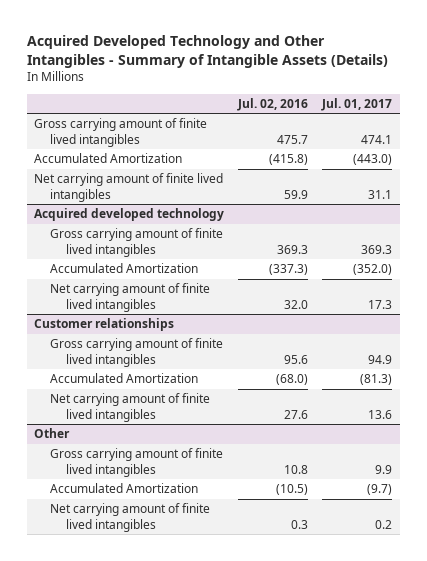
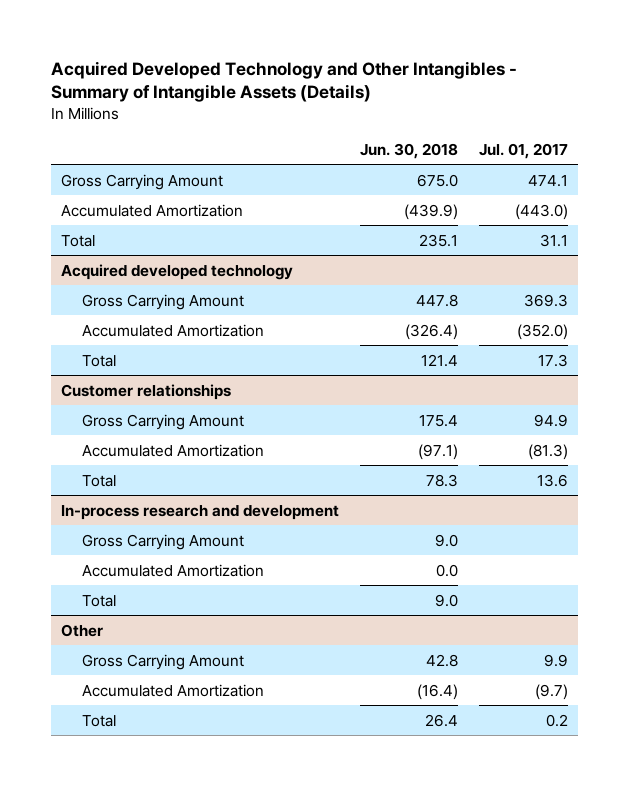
- | Jul. 02, 2016 | Jul. 01, 2017
+ | Jun. 30, 2018 | Jul. 01, 2017
- Gross carrying amount of finite lived intangibles | 475.7 | 474.1
+ Gross Carrying Amount | 675.0 | 474.1
- Net carrying amount of finite lived intangibles | 59.9 | 31.1
+ Total | 235.1 | 31.1
@ Acquired developed technology
- Gross carrying amount of finite lived intangibles | 369.3 | 369.3
+ Gross Carrying Amount | 447.8 | 369.3
- Net carrying amount of finite lived intangibles | 32.0 | 17.3
+ Total | 121.4 | 17.3
@ Customer relationships
- Gross carrying amount of finite lived intangibles | 95.6 | 94.9
+ Gross Carrying Amount | 175.4 | 94.9
- Net carrying amount of finite lived intangibles | 27.6 | 13.6
+ Total | 78.3 | 13.6
+ In-process research and development
+ Gross Carrying Amount | 9.0 |
+ Accumulated Amortization | 0.0 |
+ Total | 9.0 |
@ Other
- Gross carrying amount of finite lived intangibles | 10.8 | 9.9
+ Gross Carrying Amount | 42.8 | 9.9
- Net carrying amount of finite lived intangibles | 0.3 | 0.2
+ Total | 26.4 | 0.2

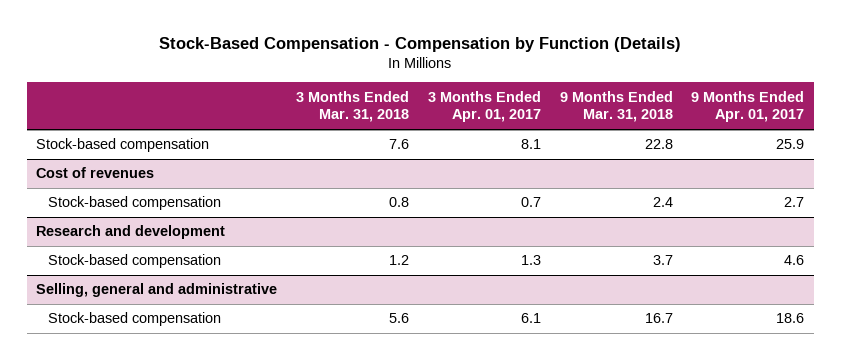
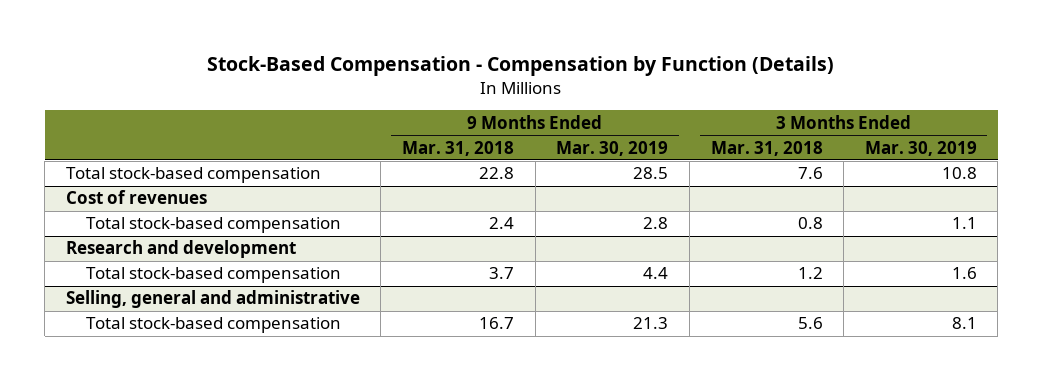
- | 3 Months Ended Mar. 31, 2018 | 3 Months Ended Apr. 01, 2017 | 9 Months Ended Mar. 31, 2018 | 9 Months Ended Apr. 01, 2017
+ | 9 Months Ended Mar. 31, 2018 | 9 Months Ended Mar. 30, 2019 | 3 Months Ended Mar. 31, 2018 | 3 Months Ended Mar. 30, 2019
- Stock-based compensation | 7.6 | 8.1 | 22.8 | 25.9
+ Total stock-based compensation | 22.8 | 28.5 | 7.6 | 10.8
@ Cost of revenues
- Stock-based compensation | 0.8 | 0.7 | 2.4 | 2.7
+ Total stock-based compensation | 2.4 | 2.8 | 0.8 | 1.1
@ Research and development
- Stock-based compensation | 1.2 | 1.3 | 3.7 | 4.6
+ Total stock-based compensation | 3.7 | 4.4 | 1.2 | 1.6
@ Selling, general and administrative
- Stock-based compensation | 5.6 | 6.1 | 16.7 | 18.6
+ Total stock-based compensation | 16.7 | 21.3 | 5.6 | 8.1

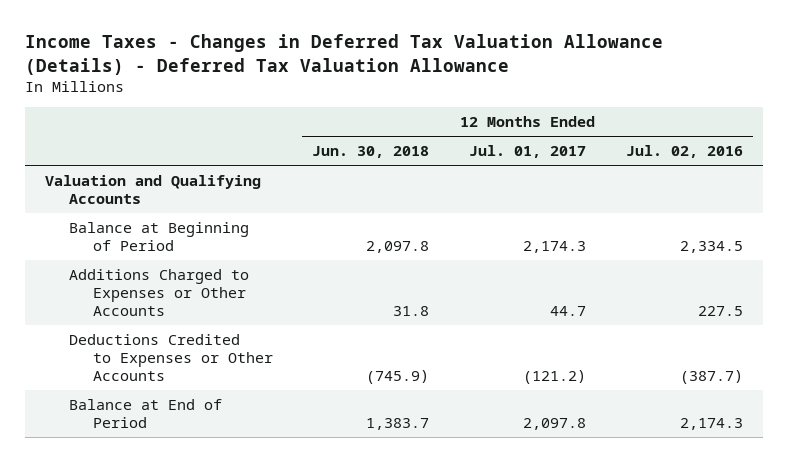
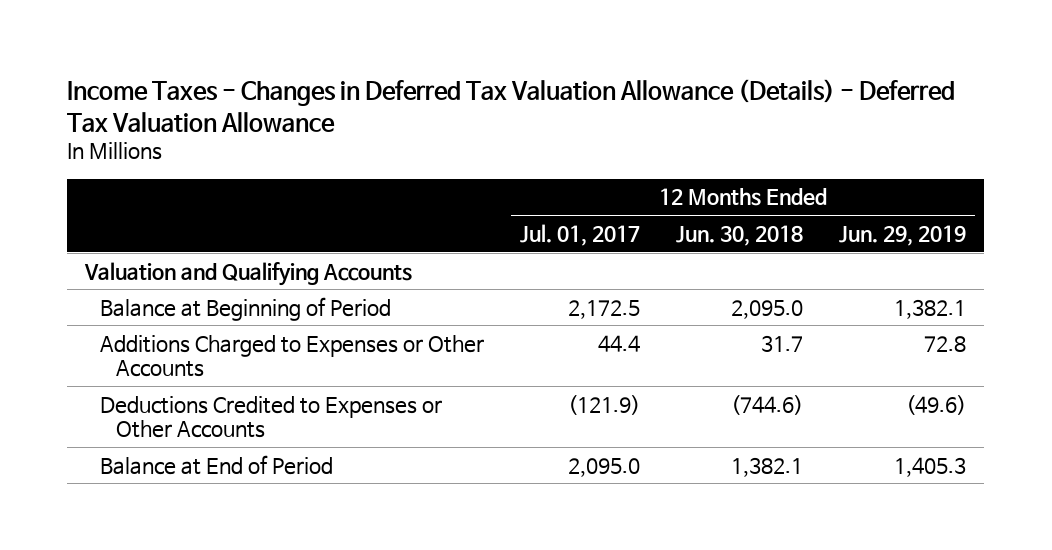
- | 12 Months Ended Jun. 30, 2018 | 12 Months Ended Jul. 01, 2017 | 12 Months Ended Jul. 02, 2016
+ | 12 Months Ended Jul. 01, 2017 | 12 Months Ended Jun. 30, 2018 | 12 Months Ended Jun. 29, 2019
- Balance at Beginning of Period | 2,097.8 | 2,174.3 | 2,334.5
- Additions Charged to Expenses or Other Accounts | 31.8 | 44.7 | 227.5
- Deductions Credited to Expenses or Other Accounts | (745.9) | (121.2) | (387.7)
- Balance at End of Period | 1,383.7 | 2,097.8 | 2,174.3
+ Balance at Beginning of Period | 2,172.5 | 2,095.0 | 1,382.1
+ Additions Charged to Expenses or Other Accounts | 44.4 | 31.7 | 72.8
+ Deductions Credited to Expenses or Other Accounts | (121.9) | (744.6) | (49.6)
+ Balance at End of Period | 2,095.0 | 1,382.1 | 1,405.3

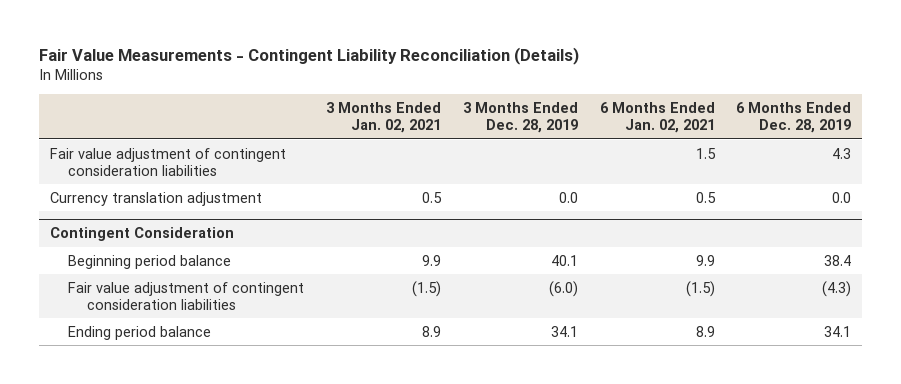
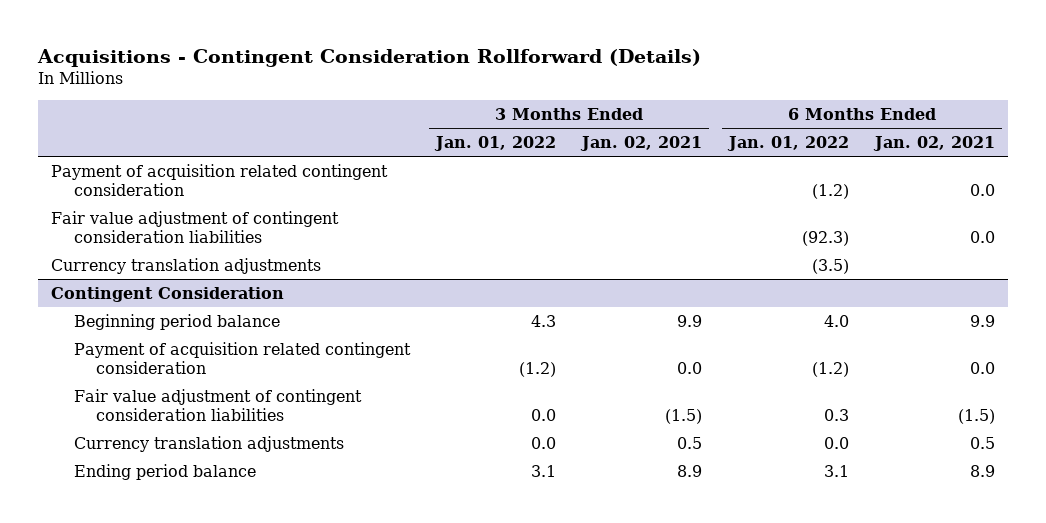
- Fair Value Measurements - Contingent Liability Reconciliation (Details)
+ Acquisitions - Contingent Consideration Rollforward (Details)
- | 3 Months Ended Jan. 02, 2021 | 3 Months Ended Dec. 28, 2019 | 6 Months Ended Jan. 02, 2021 | 6 Months Ended Dec. 28, 2019
+ | 3 Months Ended Jan. 01, 2022 | 3 Months Ended Jan. 02, 2021 | 6 Months Ended Jan. 01, 2022 | 6 Months Ended Jan. 02, 2021
- Fair value adjustment of contingent consideration liabilities | | | 1.5 | 4.3
- Currency translation adjustment | 0.5 | 0.0 | 0.5 | 0.0
+ Payment of acquisition related contingent consideration | | | (1.2) | 0.0
+ Fair value adjustment of contingent consideration liabilities | | | (92.3) | 0.0
+ Currency translation adjustments | | | (3.5) |
@ Contingent Consideration
+ Payment of acquisition related contingent consideration | (1.2) | 0.0 | (1.2) | 0.0
+ Currency translation adjustments | 0.0 | 0.5 | 0.0 | 0.5

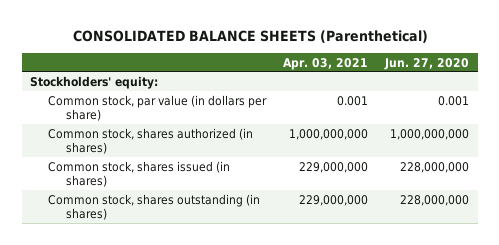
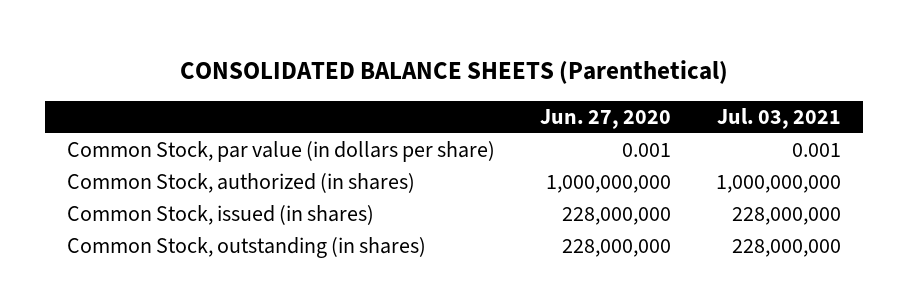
- | Apr. 03, 2021 | Jun. 27, 2020
+ | Jun. 27, 2020 | Jul. 03, 2021
- Stockholders' equity:
- Common stock, par value (in dollars per share) | 0.001 | 0.001
- Common stock, shares authorized (in shares) | 1,000,000,000 | 1,000,000,000
- Common stock, shares issued (in shares) | 229,000,000 | 228,000,000
- Common stock, shares outstanding (in shares) | 229,000,000 | 228,000,000
+ Common Stock, par value (in dollars per share) | 0.001 | 0.001
+ Common Stock, authorized (in shares) | 1,000,000,000 | 1,000,000,000
+ Common Stock, issued (in shares) | 228,000,000 | 228,000,000
+ Common Stock, outstanding (in shares) | 228,000,000 | 228,000,000

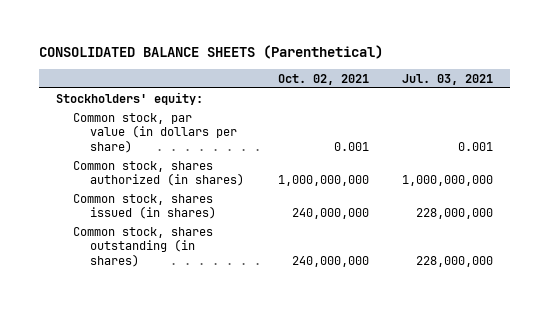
- | Jun. 27, 2020 | Jul. 03, 2021
+ | Oct. 02, 2021 | Jul. 03, 2021
- Common Stock, par value (in dollars per share) | 0.001 | 0.001
- Common Stock, authorized (in shares) | 1,000,000,000 | 1,000,000,000
- Common Stock, issued (in shares) | 228,000,000 | 228,000,000
- Common Stock, outstanding (in shares) | 228,000,000 | 228,000,000
+ Stockholders' equity:
+ Common stock, par value (in dollars per share) | 0.001 | 0.001
+ Common stock, shares authorized (in shares) | 1,000,000,000 | 1,000,000,000
+ Common stock, shares issued (in shares) | 240,000,000 | 228,000,000
+ Common stock, shares outstanding (in shares) | 240,000,000 | 228,000,000

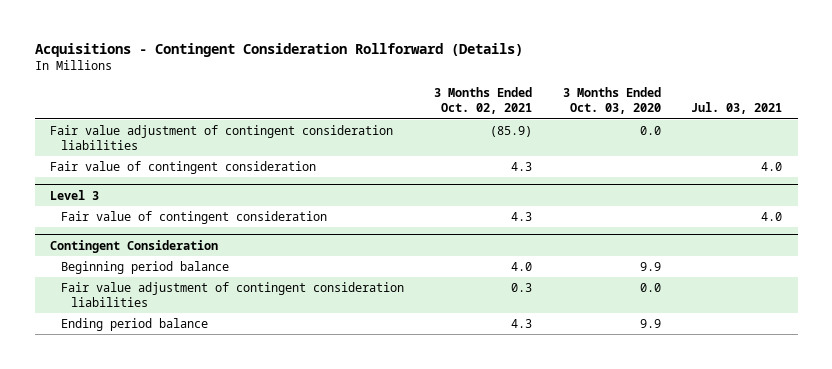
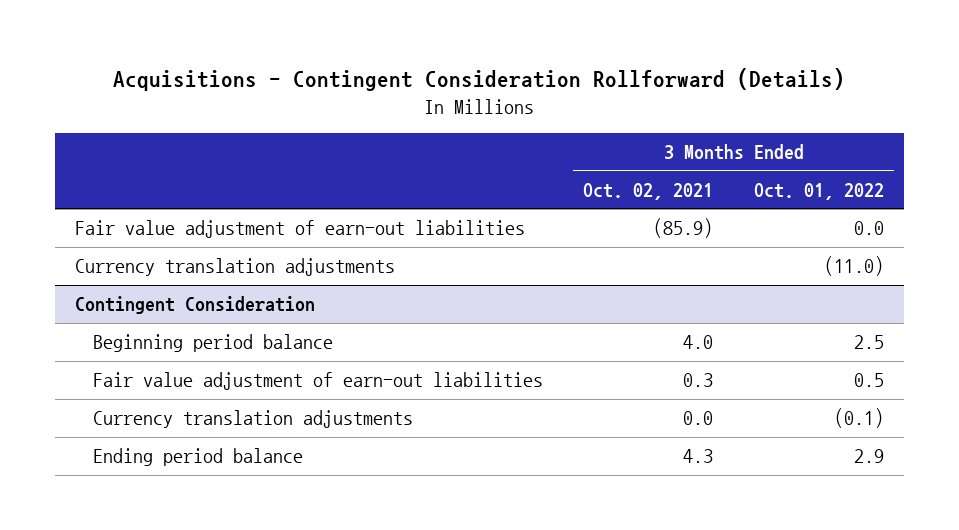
- | 3 Months Ended Oct. 02, 2021 | 3 Months Ended Oct. 03, 2020 | Jul. 03, 2021
+ | 3 Months Ended Oct. 02, 2021 | 3 Months Ended Oct. 01, 2022
- Fair value adjustment of contingent consideration liabilities | (85.9) | 0.0 |
- Fair value of contingent consideration | 4.3 | | 4.0
- Level 3
- Fair value of contingent consideration | 4.3 | | 4.0
+ Fair value adjustment of earn-out liabilities | (85.9) | 0.0
+ Currency translation adjustments | | (11.0)
@ Contingent Consideration
- Fair value adjustment of contingent consideration liabilities | 0.3 | 0.0 |
+ Fair value adjustment of earn-out liabilities | 0.3 | 0.5
+ Currency translation adjustments | 0.0 | (0.1)

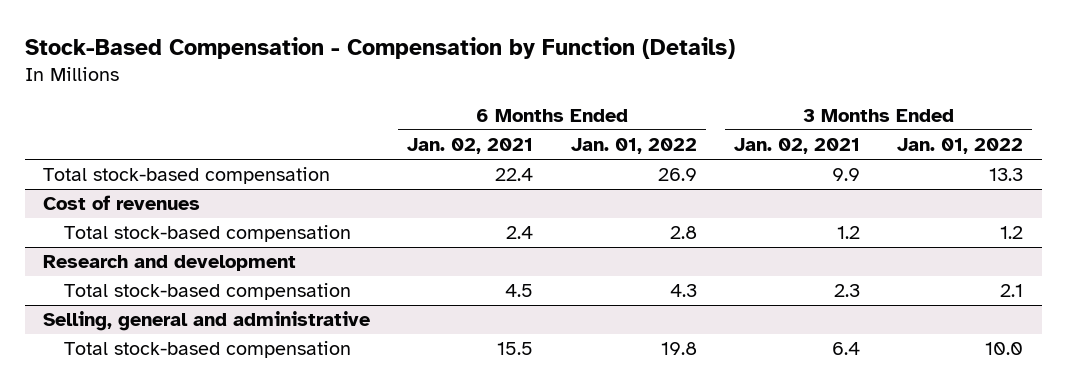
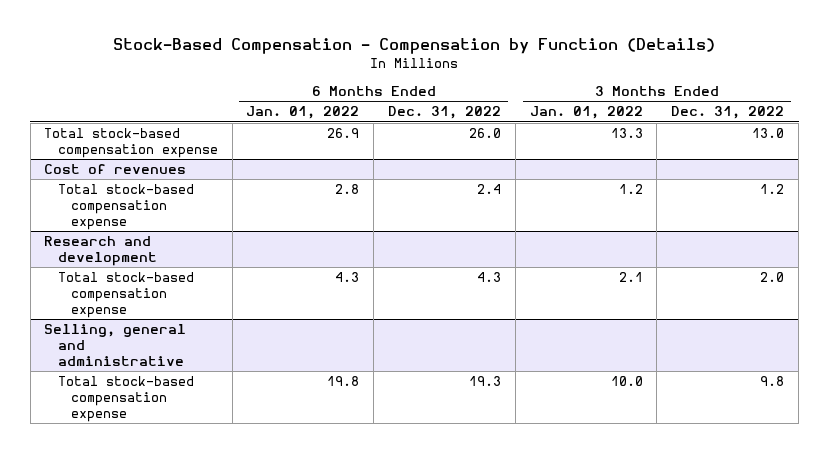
- | 6 Months Ended Jan. 02, 2021 | 6 Months Ended Jan. 01, 2022 | 3 Months Ended Jan. 02, 2021 | 3 Months Ended Jan. 01, 2022
+ | 6 Months Ended Jan. 01, 2022 | 6 Months Ended Dec. 31, 2022 | 3 Months Ended Jan. 01, 2022 | 3 Months Ended Dec. 31, 2022
- Total stock-based compensation | 22.4 | 26.9 | 9.9 | 13.3
+ Total stock-based compensation expense | 26.9 | 26.0 | 13.3 | 13.0
@ Cost of revenues
- Total stock-based compensation | 2.4 | 2.8 | 1.2 | 1.2
+ Total stock-based compensation expense | 2.8 | 2.4 | 1.2 | 1.2
@ Research and development
- Total stock-based compensation | 4.5 | 4.3 | 2.3 | 2.1
+ Total stock-based compensation expense | 4.3 | 4.3 | 2.1 | 2.0
@ Selling, general and administrative
- Total stock-based compensation | 15.5 | 19.8 | 6.4 | 10.0
+ Total stock-based compensation expense | 19.8 | 19.3 | 10.0 | 9.8

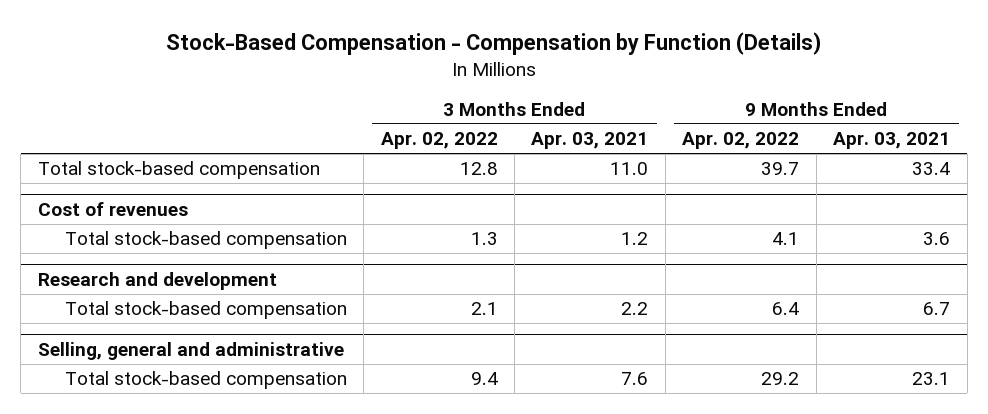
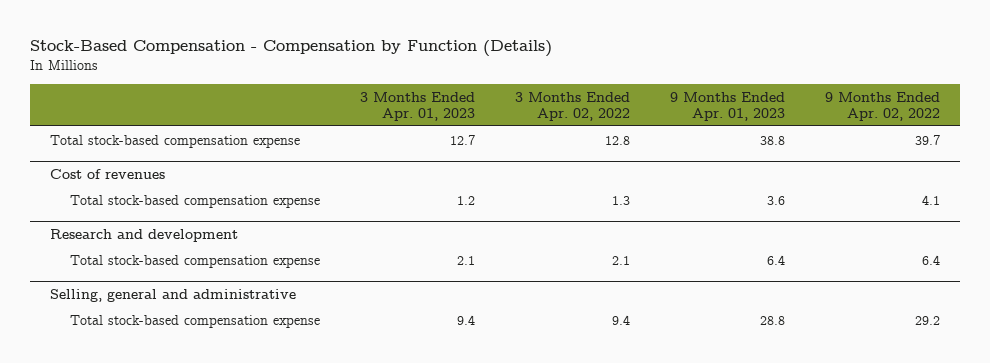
- | 3 Months Ended Apr. 02, 2022 | 3 Months Ended Apr. 03, 2021 | 9 Months Ended Apr. 02, 2022 | 9 Months Ended Apr. 03, 2021
+ | 3 Months Ended Apr. 01, 2023 | 3 Months Ended Apr. 02, 2022 | 9 Months Ended Apr. 01, 2023 | 9 Months Ended Apr. 02, 2022
- Total stock-based compensation | 12.8 | 11.0 | 39.7 | 33.4
+ Total stock-based compensation expense | 12.7 | 12.8 | 38.8 | 39.7
@ Cost of revenues
- Total stock-based compensation | 1.3 | 1.2 | 4.1 | 3.6
+ Total stock-based compensation expense | 1.2 | 1.3 | 3.6 | 4.1
@ Research and development
- Total stock-based compensation | 2.1 | 2.2 | 6.4 | 6.7
+ Total stock-based compensation expense | 2.1 | 2.1 | 6.4 | 6.4
@ Selling, general and administrative
- Total stock-based compensation | 9.4 | 7.6 | 29.2 | 23.1
+ Total stock-based compensation expense | 9.4 | 9.4 | 28.8 | 29.2

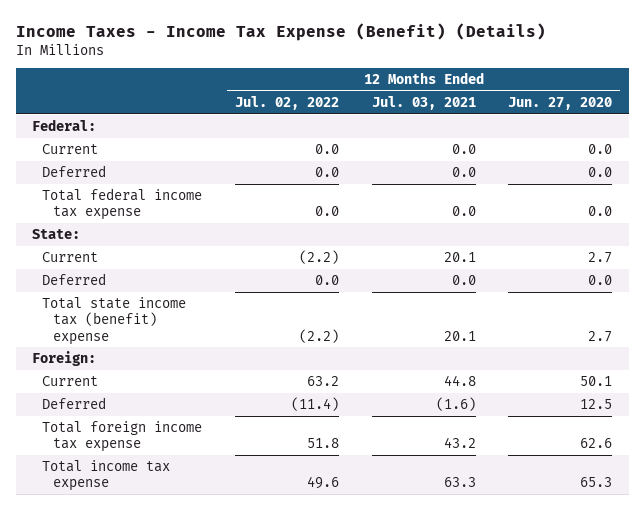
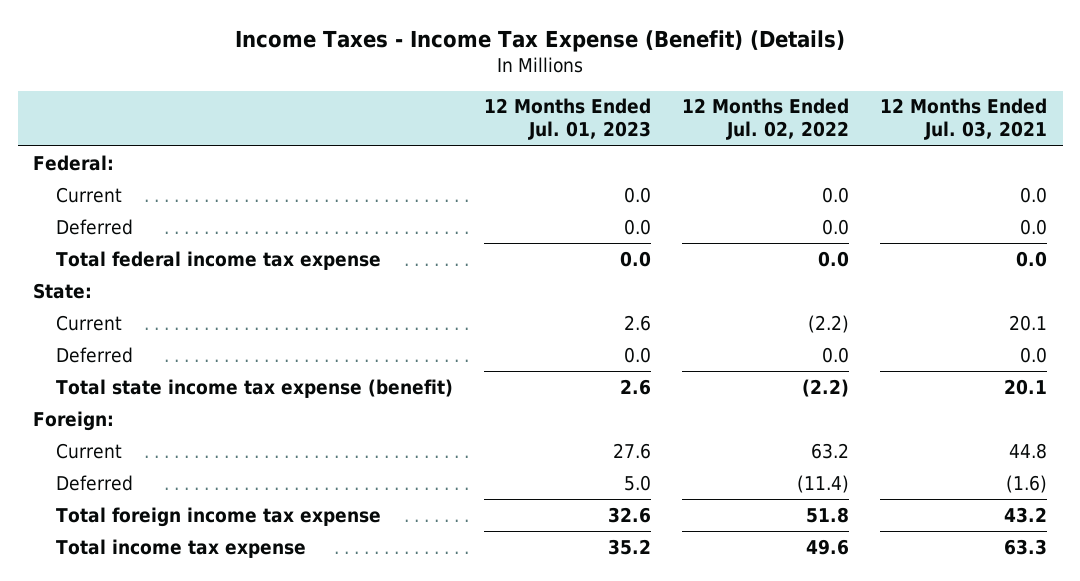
- | 12 Months Ended Jul. 02, 2022 | 12 Months Ended Jul. 03, 2021 | 12 Months Ended Jun. 27, 2020
+ | 12 Months Ended Jul. 01, 2023 | 12 Months Ended Jul. 02, 2022 | 12 Months Ended Jul. 03, 2021
- Total state income tax (benefit) expense | (2.2) | 20.1 | 2.7
+ Total state income tax expense (benefit) | 2.6 | (2.2) | 20.1

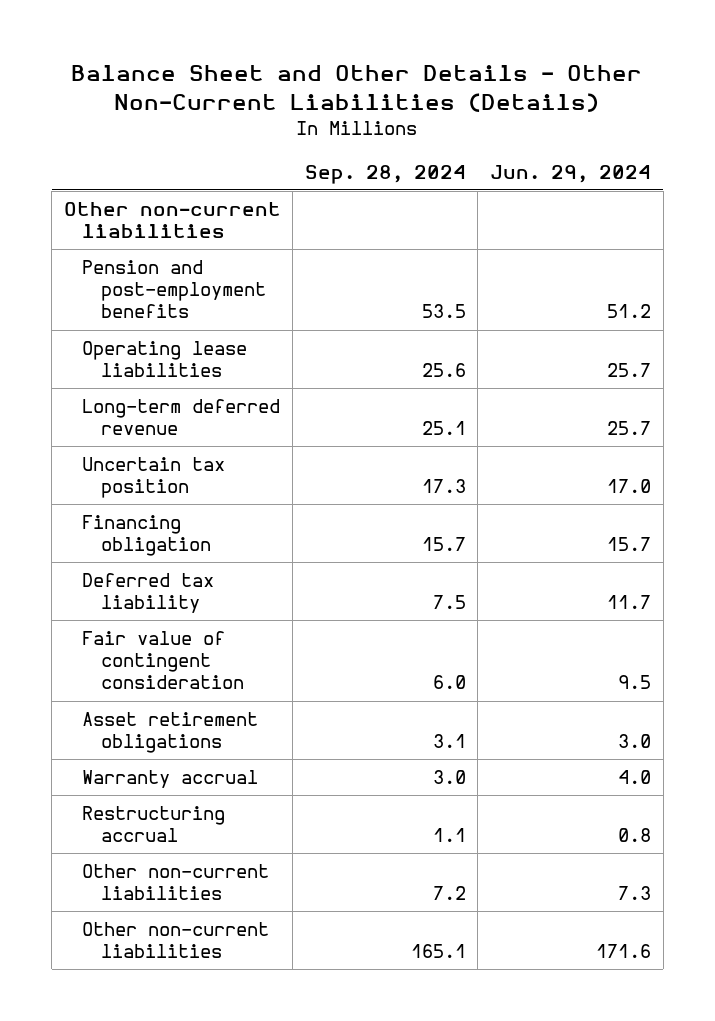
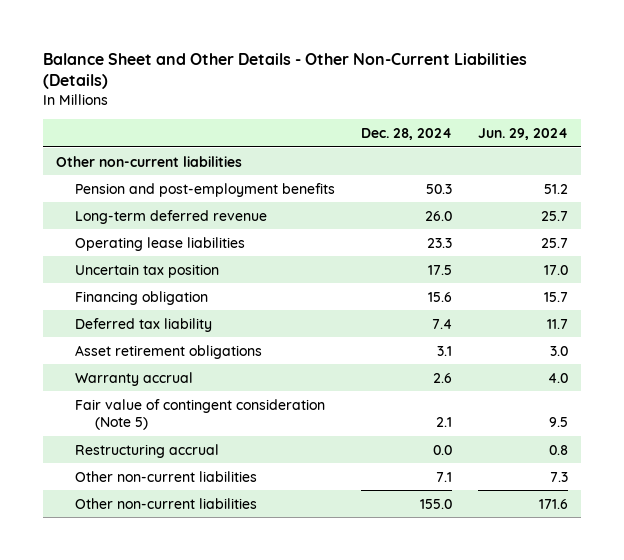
- | Sep. 28, 2024 | Jun. 29, 2024
+ | Dec. 28, 2024 | Jun. 29, 2024
moved down: Operating lease liabilities | 23.3 | 25.7
- Fair value of contingent consideration | 6.0 | 9.5
+ Fair value of contingent consideration (Note 5) | 2.1 | 9.5

